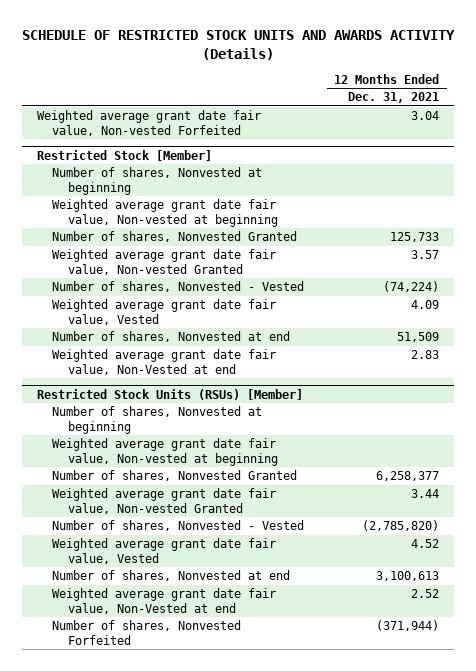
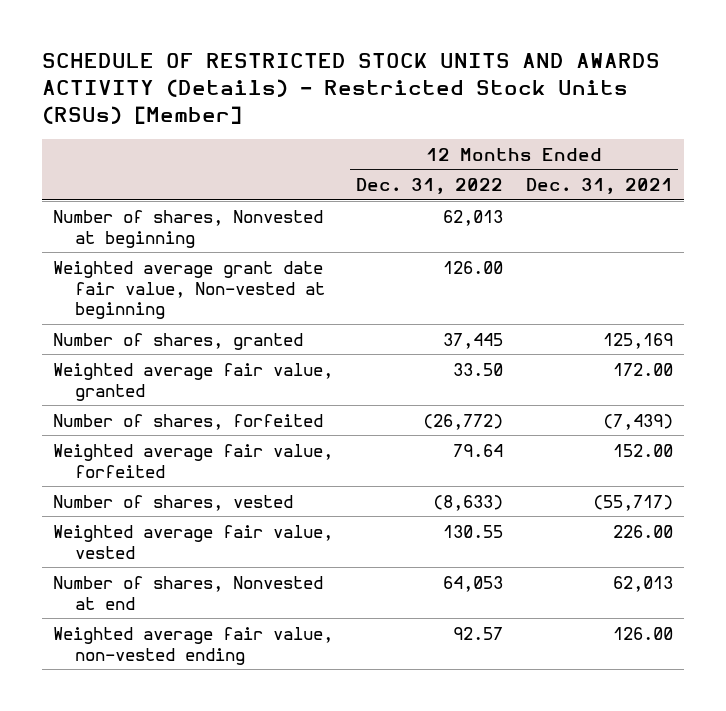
- SCHEDULE OF RESTRICTED STOCK UNITS AND AWARDS ACTIVITY (Details)
+ SCHEDULE OF RESTRICTED STOCK UNITS AND AWARDS ACTIVITY (Details) - Restricted Stock Units (RSUs) [Member]
- | 12 Months Ended Dec. 31, 2021
+ | 12 Months Ended Dec. 31, 2022 | 12 Months Ended Dec. 31, 2021
- Weighted average grant date fair value, Non-vested Forfeited | 3.04
- Restricted Stock [Member]
- Number of shares, Nonvested Granted | 125,733
- Weighted average grant date fair value, Non-vested Granted | 3.57
- Number of shares, Nonvested - Vested | (74,224)
- Weighted average grant date fair value, Vested | 4.09
- Number of shares, Nonvested at end | 51,509
- Weighted average grant date fair value, Non-Vested at end | 2.83
- Restricted Stock Units (RSUs) [Member]
- Number of shares, Nonvested at beginning
- Weighted average grant date fair value, Non-vested at beginning
- Number of shares, Nonvested Granted | 6,258,377
- Weighted average grant date fair value, Non-vested Granted | 3.44
- Number of shares, Nonvested - Vested | (2,785,820)
- Weighted average grant date fair value, Vested | 4.52
- Number of shares, Nonvested at end | 3,100,613
- Weighted average grant date fair value, Non-Vested at end | 2.52
- Number of shares, Nonvested Forfeited | (371,944)
+ Number of shares, granted | 37,445 | 125,169
+ Weighted average fair value, granted | 33.50 | 172.00
+ Number of shares, forfeited | (26,772) | (7,439)
+ Weighted average fair value, forfeited | 79.64 | 152.00
+ Number of shares, vested | (8,633) | (55,717)
+ Weighted average fair value, vested | 130.55 | 226.00
+ Number of shares, Nonvested at end | 64,053 | 62,013
+ Weighted average fair value, non-vested ending | 92.57 | 126.00

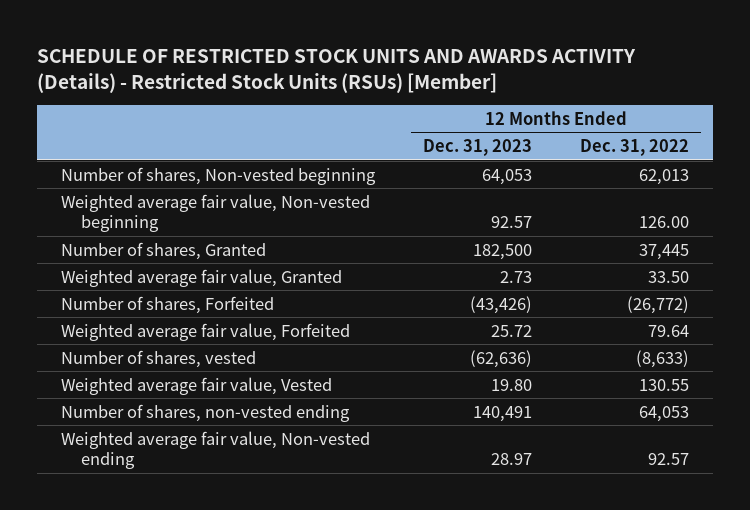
- | 12 Months Ended Dec. 31, 2022 | 12 Months Ended Dec. 31, 2021
+ | 12 Months Ended Dec. 31, 2023 | 12 Months Ended Dec. 31, 2022
- Number of shares, Nonvested at beginning | 62,013 |
- Weighted average grant date fair value, Non-vested at beginning | 126.00 |
- Number of shares, granted | 37,445 | 125,169
- Weighted average fair value, granted | 33.50 | 172.00
- Number of shares, forfeited | (26,772) | (7,439)
- Weighted average fair value, forfeited | 79.64 | 152.00
+ Number of shares, Non-vested beginning | 64,053 | 62,013
+ Weighted average fair value, Non-vested beginning | 92.57 | 126.00
+ Number of shares, Granted | 182,500 | 37,445
+ Weighted average fair value, Granted | 2.73 | 33.50
+ Number of shares, Forfeited | (43,426) | (26,772)
+ Weighted average fair value, Forfeited | 25.72 | 79.64
- Weighted average fair value, vested | 130.55 | 226.00
- Number of shares, Nonvested at end | 64,053 | 62,013
- Weighted average fair value, non-vested ending | 92.57 | 126.00
+ Weighted average fair value, Vested | 19.80 | 130.55
+ Number of shares, non-vested ending | 140,491 | 64,053
+ Weighted average fair value, Non-vested ending | 28.97 | 92.57

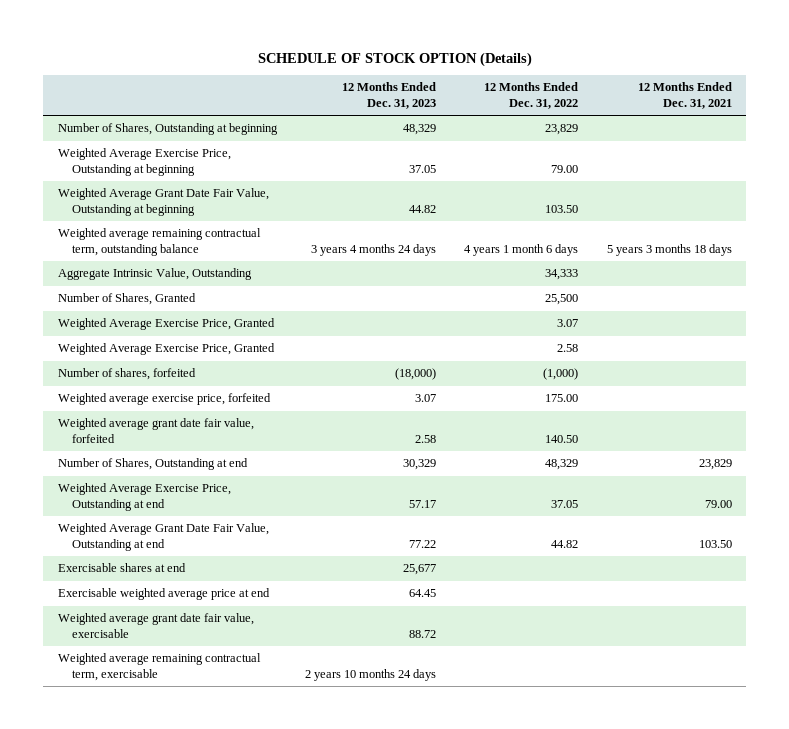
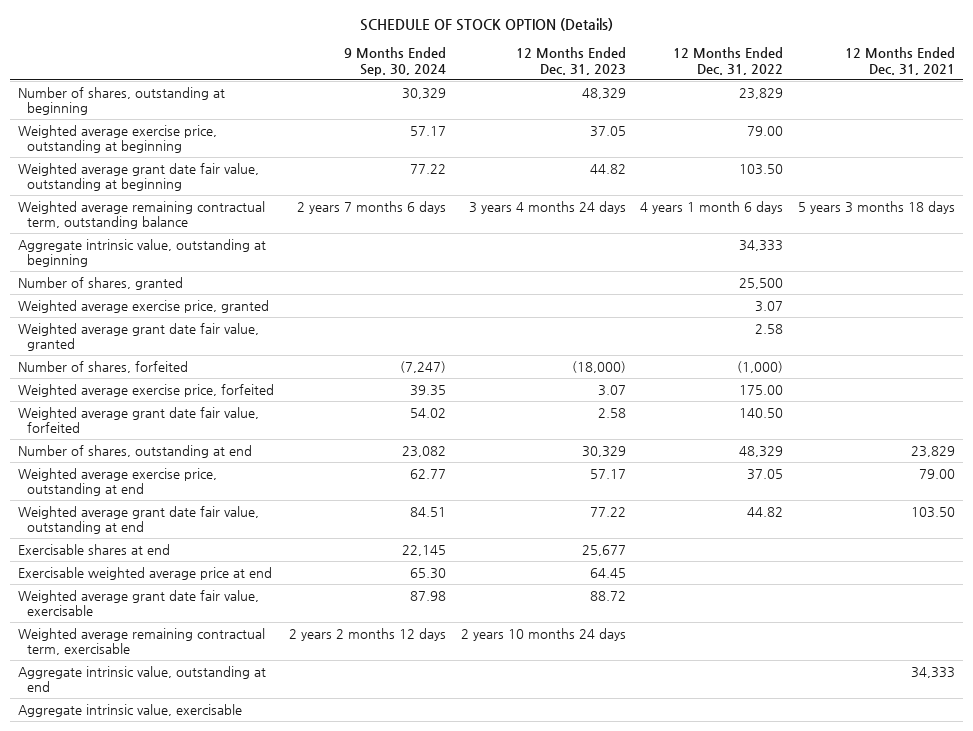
- | 12 Months Ended Dec. 31, 2023 | 12 Months Ended Dec. 31, 2022 | 12 Months Ended Dec. 31, 2021
+ | 9 Months Ended Sep. 30, 2024 | 12 Months Ended Dec. 31, 2023 | 12 Months Ended Dec. 31, 2022 | 12 Months Ended Dec. 31, 2021
- Number of Shares, Outstanding at beginning | 48,329 | 23,829 |
- Weighted Average Exercise Price, Outstanding at beginning | 37.05 | 79.00 |
- Weighted Average Grant Date Fair Value, Outstanding at beginning | 44.82 | 103.50 |
+ Number of shares, outstanding at beginning | 30,329 | 48,329 | 23,829 |
+ Weighted average exercise price, outstanding at beginning | 57.17 | 37.05 | 79.00 |
+ Weighted average grant date fair value, outstanding at beginning | 77.22 | 44.82 | 103.50 |
- Aggregate Intrinsic Value, Outstanding | | 34,333 |
- Number of Shares, Granted | | 25,500 |
- Weighted Average Exercise Price, Granted | | 3.07 |
- Weighted Average Exercise Price, Granted | | 2.58 |
+ Aggregate intrinsic value, outstanding at beginning | | | 34,333 |
+ Number of shares, granted | | | 25,500 |
+ Weighted average exercise price, granted | | | 3.07 |
+ Weighted average grant date fair value, granted | | | 2.58 |
- Number of Shares, Outstanding at end | 30,329 | 48,329 | 23,829
- Weighted Average Exercise Price, Outstanding at end | 57.17 | 37.05 | 79.00
- Weighted Average Grant Date Fair Value, Outstanding at end | 77.22 | 44.82 | 103.50
+ Number of shares, outstanding at end | 23,082 | 30,329 | 48,329 | 23,829
+ Weighted average exercise price, outstanding at end | 62.77 | 57.17 | 37.05 | 79.00
+ Weighted average grant date fair value, outstanding at end | 84.51 | 77.22 | 44.82 | 103.50
+ Aggregate intrinsic value, outstanding at end | | | | 34,333
+ Aggregate intrinsic value, exercisable

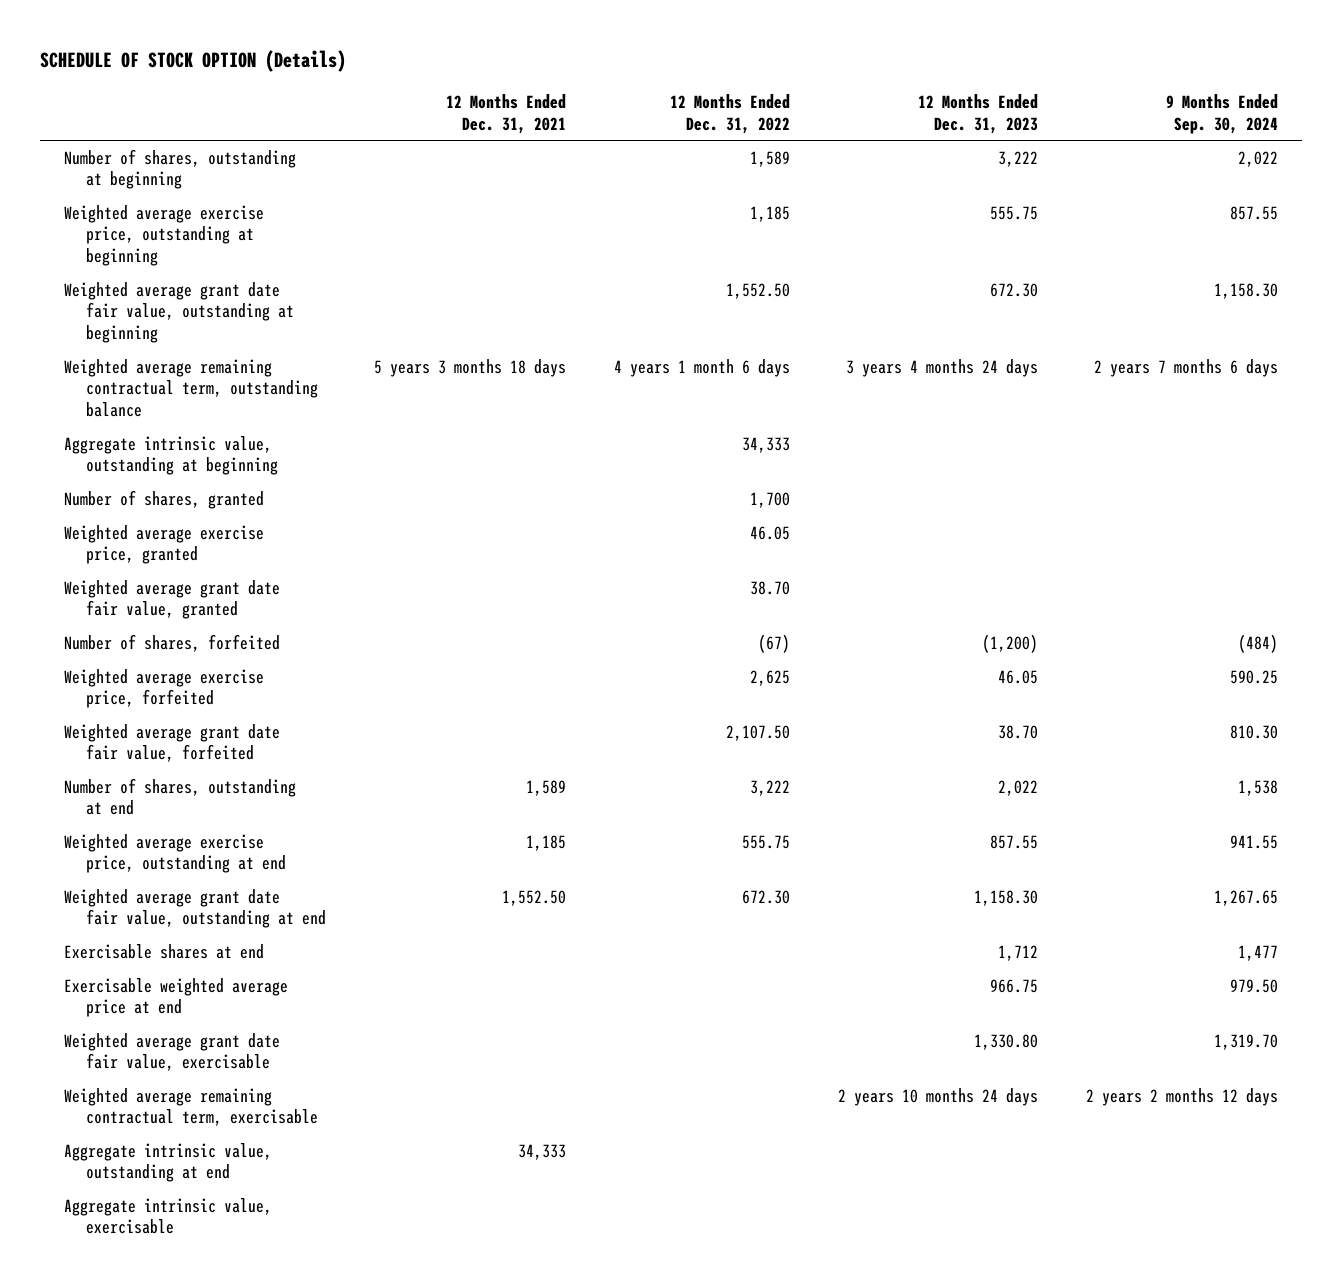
- | 9 Months Ended Sep. 30, 2024 | 12 Months Ended Dec. 31, 2023 | 12 Months Ended Dec. 31, 2022 | 12 Months Ended Dec. 31, 2021
+ | 12 Months Ended Dec. 31, 2021 | 12 Months Ended Dec. 31, 2022 | 12 Months Ended Dec. 31, 2023 | 9 Months Ended Sep. 30, 2024
- Number of shares, outstanding at beginning | 30,329 | 48,329 | 23,829 |
- Weighted average exercise price, outstanding at beginning | 57.17 | 37.05 | 79.00 |
- Weighted average grant date fair value, outstanding at beginning | 77.22 | 44.82 | 103.50 |
+ Number of shares, outstanding at beginning | | 1,589 | 3,222 | 2,022
+ Weighted average exercise price, outstanding at beginning | | 1,185 | 555.75 | 857.55
+ Weighted average grant date fair value, outstanding at beginning | | 1,552.50 | 672.30 | 1,158.30
- Number of shares, granted | | | 25,500 |
- Weighted average exercise price, granted | | | 3.07 |
- Weighted average grant date fair value, granted | | | 2.58 |
- Number of shares, forfeited | (7,247) | (18,000) | (1,000) |
- Weighted average exercise price, forfeited | 39.35 | 3.07 | 175.00 |
- Weighted average grant date fair value, forfeited | 54.02 | 2.58 | 140.50 |
- Number of shares, outstanding at end | 23,082 | 30,329 | 48,329 | 23,829
- Weighted average exercise price, outstanding at end | 62.77 | 57.17 | 37.05 | 79.00
- Weighted average grant date fair value, outstanding at end | 84.51 | 77.22 | 44.82 | 103.50
- Exercisable shares at end | 22,145 | 25,677 | |
- Exercisable weighted average price at end | 65.30 | 64.45 | |
- Weighted average grant date fair value, exercisable | 87.98 | 88.72 | |
+ Number of shares, granted | | 1,700 | |
+ Weighted average exercise price, granted | | 46.05 | |
+ Weighted average grant date fair value, granted | | 38.70 | |
+ Number of shares, forfeited | | (67) | (1,200) | (484)
+ Weighted average exercise price, forfeited | | 2,625 | 46.05 | 590.25
+ Weighted average grant date fair value, forfeited | | 2,107.50 | 38.70 | 810.30
+ Number of shares, outstanding at end | 1,589 | 3,222 | 2,022 | 1,538
+ Weighted average exercise price, outstanding at end | 1,185 | 555.75 | 857.55 | 941.55
+ Weighted average grant date fair value, outstanding at end | 1,552.50 | 672.30 | 1,158.30 | 1,267.65
+ Exercisable shares at end | | | 1,712 | 1,477
+ Exercisable weighted average price at end | | | 966.75 | 979.50
+ Weighted average grant date fair value, exercisable | | | 1,330.80 | 1,319.70

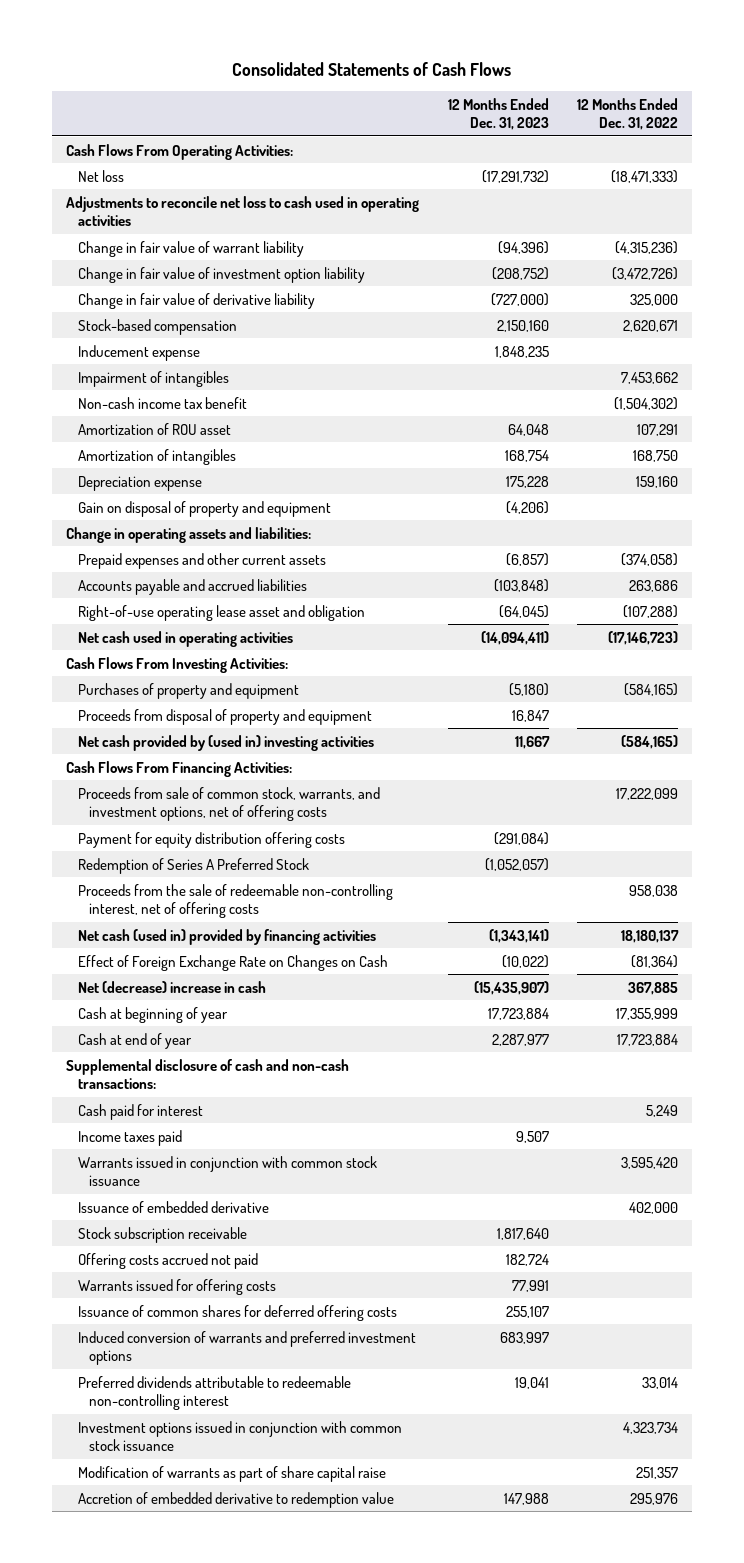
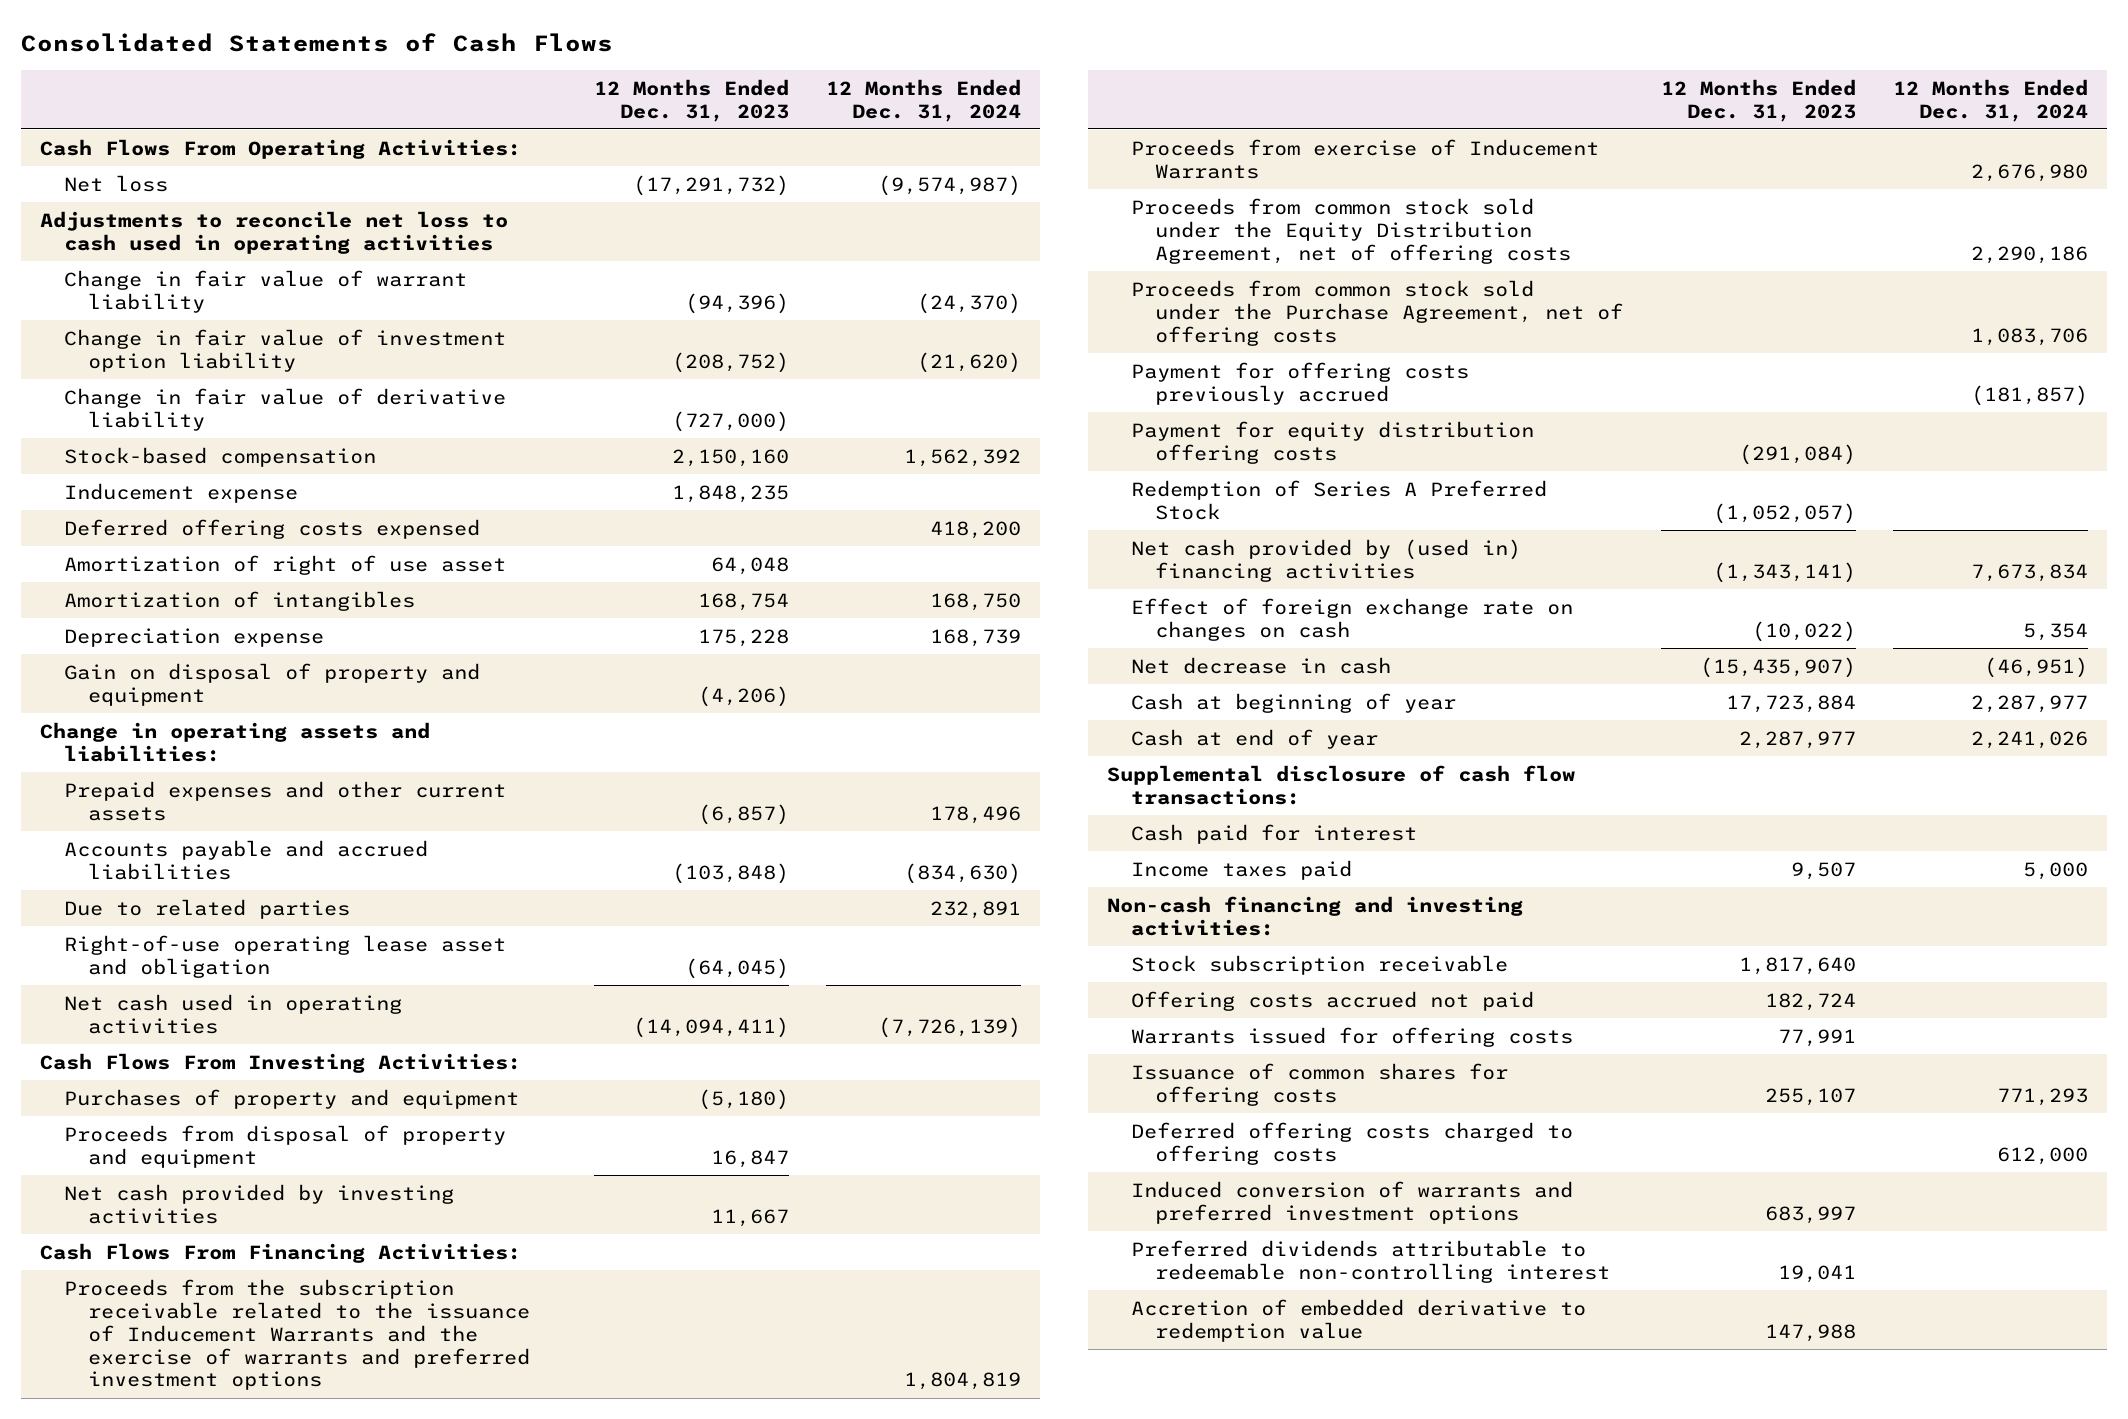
- | 12 Months Ended Dec. 31, 2023 | 12 Months Ended Dec. 31, 2022
+ | 12 Months Ended Dec. 31, 2023 | 12 Months Ended Dec. 31, 2024
- Impairment of intangibles | | 7,453,662
- Non-cash income tax benefit | | (1,504,302)
- Amortization of ROU asset | 64,048 | 107,291
+ Deferred offering costs expensed | | 418,200
+ Amortization of right of use asset | 64,048 |
+ Due to related parties | | 232,891
- Net cash provided by (used in) investing activities | 11,667 | (584,165)
+ Net cash provided by investing activities | 11,667 |
- Proceeds from sale of common stock, warrants, and investment options, net of offering costs | | 17,222,099
+ Proceeds from the subscription receivable related to the issuance of Inducement Warrants and the exercise of warrants and preferred investment options | | 1,804,819
+ Proceeds from exercise of Inducement Warrants | | 2,676,980
+ Proceeds from common stock sold under the Equity Distribution Agreement, net of offering costs | | 2,290,186
+ Proceeds from common stock sold under the Purchase Agreement, net of offering costs | | 1,083,706
+ Payment for offering costs previously accrued | | (181,857)
- Proceeds from the sale of redeemable non-controlling interest, net of offering costs | | 958,038
- Net cash (used in) provided by financing activities | (1,343,141) | 18,180,137
- Effect of Foreign Exchange Rate on Changes on Cash | (10,022) | (81,364)
- Net (decrease) increase in cash | (15,435,907) | 367,885
+ Net cash provided by (used in) financing activities | (1,343,141) | 7,673,834
+ Effect of foreign exchange rate on changes on cash | (10,022) | 5,354
+ Net decrease in cash | (15,435,907) | (46,951)
- Supplemental disclosure of cash and non-cash transactions:
+ Supplemental disclosure of cash flow transactions:
- Warrants issued in conjunction with common stock issuance | | 3,595,420
- Issuance of embedded derivative | | 402,000
+ Non-cash financing and investing activities:
- Issuance of common shares for deferred offering costs | 255,107 |
+ Issuance of common shares for offering costs | 255,107 | 771,293
+ Deferred offering costs charged to offering costs | | 612,000
- Investment options issued in conjunction with common stock issuance | | 4,323,734
- Modification of warrants as part of share capital raise | | 251,357

